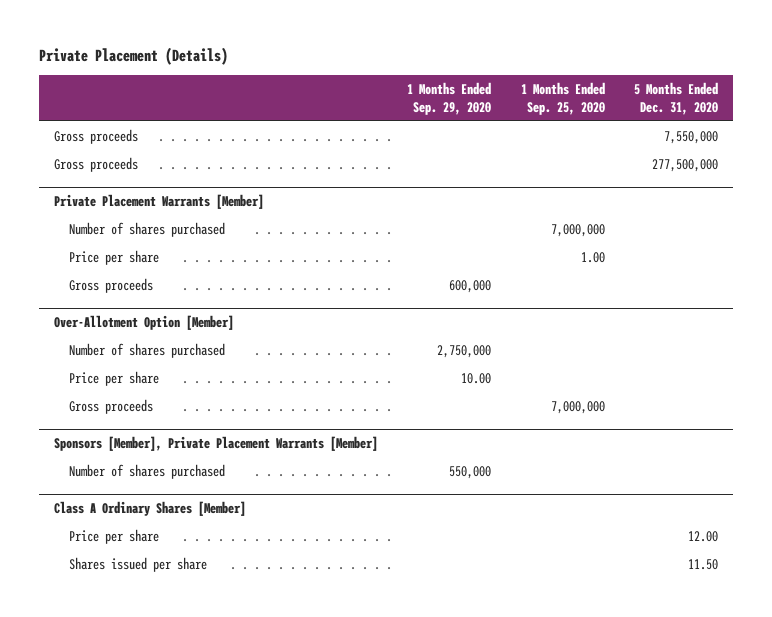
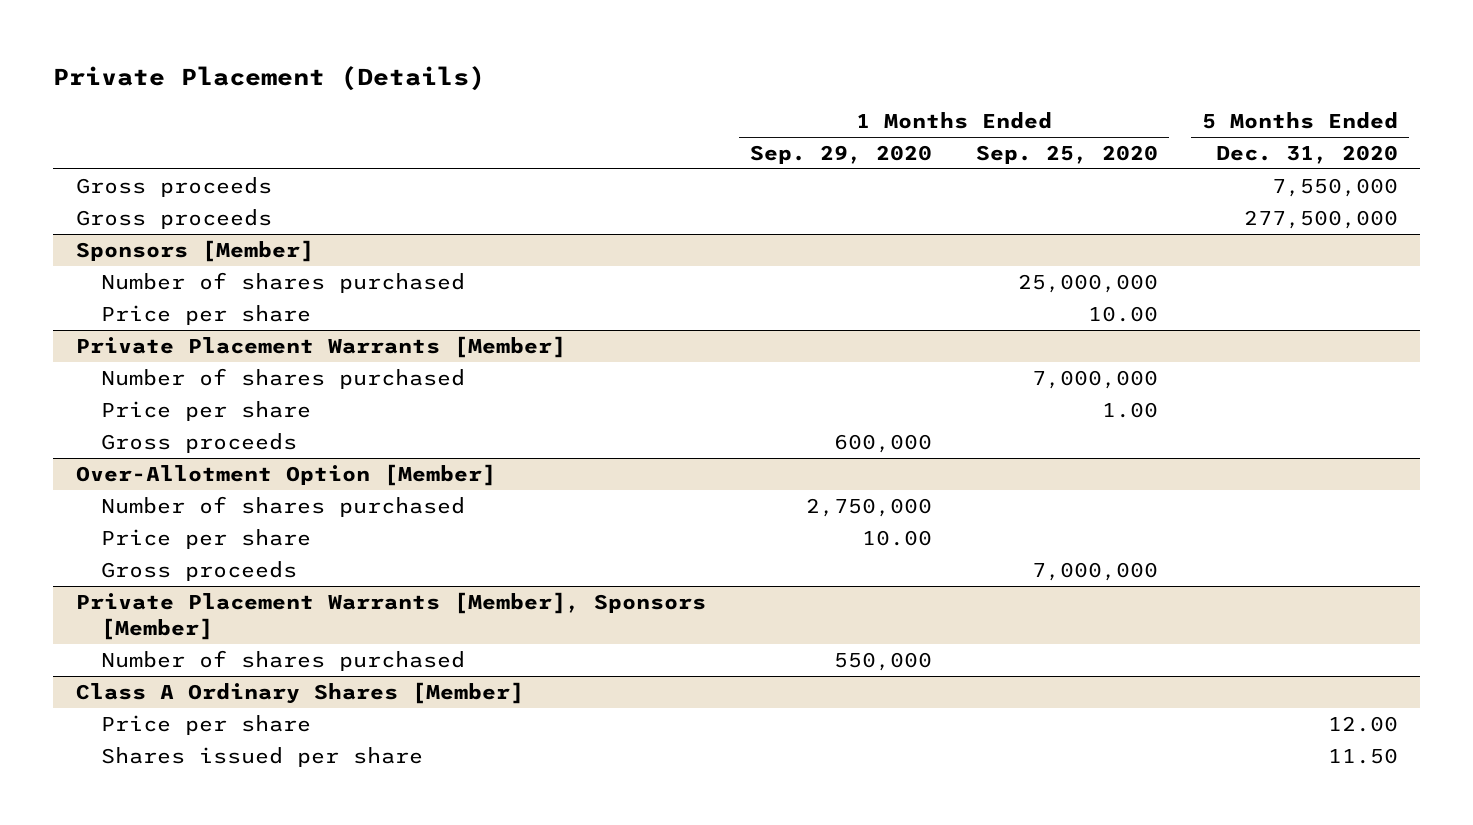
+ Sponsors [Member]
+ Number of shares purchased | | 25,000,000 |
+ Price per share | | 10.00 |
- Sponsors [Member], Private Placement Warrants [Member]
+ Private Placement Warrants [Member], Sponsors [Member]

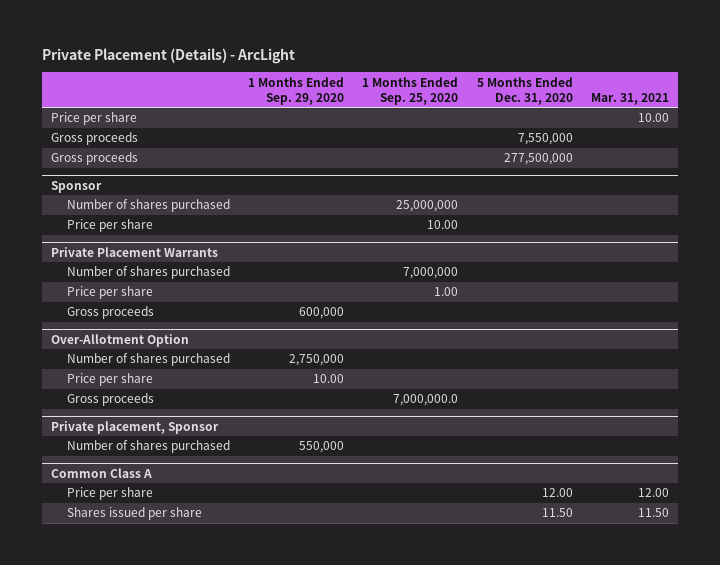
- Private Placement (Details)
+ Private Placement (Details) - ArcLight
- | 1 Months Ended Sep. 29, 2020 | 1 Months Ended Sep. 25, 2020 | 5 Months Ended Dec. 31, 2020
+ | 1 Months Ended Sep. 29, 2020 | 1 Months Ended Sep. 25, 2020 | 5 Months Ended Dec. 31, 2020 | Mar. 31, 2021
+ Price per share | | | | 10.00
- Sponsors [Member]
+ Sponsor
- Private Placement Warrants [Member]
+ Private Placement Warrants
- Over-Allotment Option [Member]
+ Over-Allotment Option
- Gross proceeds | | 7,000,000 |
- Private Placement Warrants [Member], Sponsors [Member]
+ Gross proceeds | | 7,000,000.0 | |
+ Private placement, Sponsor
- Class A Ordinary Shares [Member]
+ Common Class A

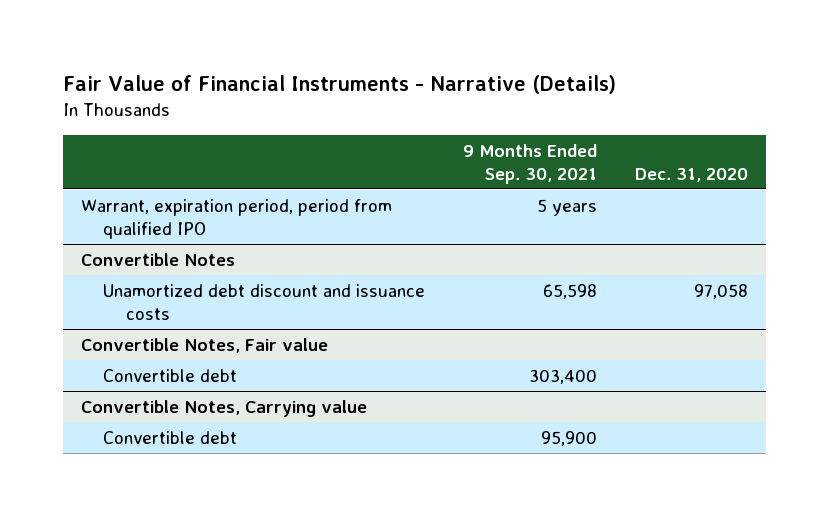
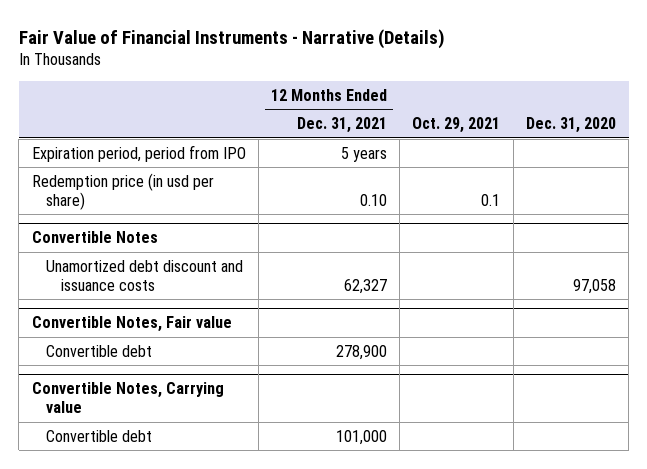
- | 9 Months Ended Sep. 30, 2021 | Dec. 31, 2020
+ | 12 Months Ended Dec. 31, 2021 | Oct. 29, 2021 | Dec. 31, 2020
- Warrant, expiration period, period from qualified IPO | 5 years |
+ Expiration period, period from IPO | 5 years | |
+ Redemption price (in usd per share) | 0.10 | 0.1 |

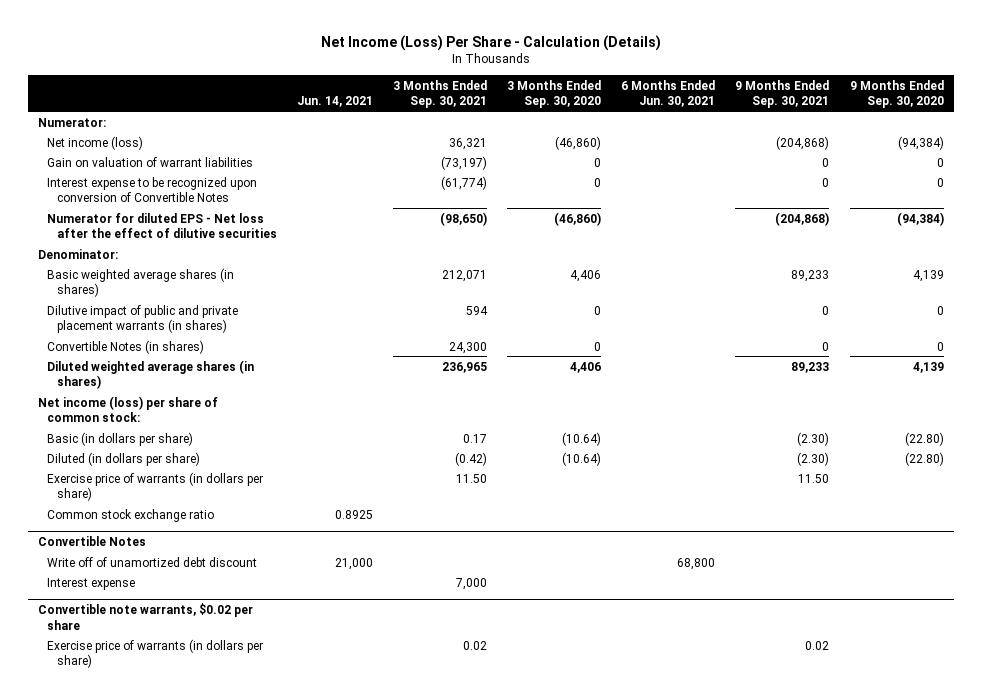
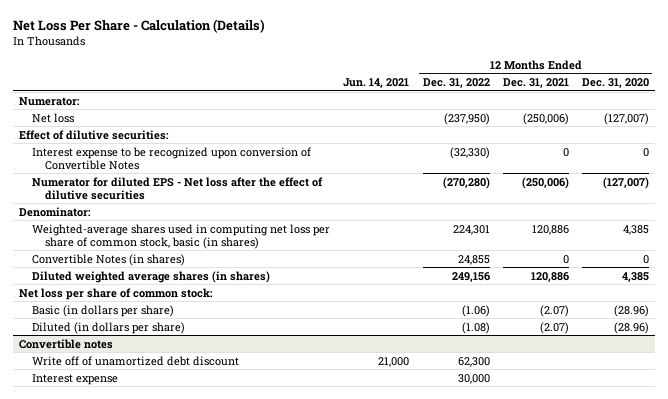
- Net Income (Loss) Per Share - Calculation (Details)
+ Net Loss Per Share - Calculation (Details)
- | Jun. 14, 2021 | 3 Months Ended Sep. 30, 2021 | 3 Months Ended Sep. 30, 2020 | 6 Months Ended Jun. 30, 2021 | 9 Months Ended Sep. 30, 2021 | 9 Months Ended Sep. 30, 2020
+ | Jun. 14, 2021 | 12 Months Ended Dec. 31, 2022 | 12 Months Ended Dec. 31, 2021 | 12 Months Ended Dec. 31, 2020
- Net income (loss) | | 36,321 | (46,860) | | (204,868) | (94,384)
- Gain on valuation of warrant liabilities | | (73,197) | 0 | | 0 | 0
+ Net loss | | (237,950) | (250,006) | (127,007)
+ Effect of dilutive securities:
- Basic weighted average shares (in shares) | | 212,071 | 4,406 | | 89,233 | 4,139
- Dilutive impact of public and private placement warrants (in shares) | | 594 | 0 | | 0 | 0
+ Weighted-average shares used in computing net loss per share of common stock, basic (in shares) | | 224,301 | 120,886 | 4,385
- Net income (loss) per share of common stock:
+ Net loss per share of common stock:
- Exercise price of warrants (in dollars per share) | | 11.50 | | | 11.50 |
- Common stock exchange ratio | 0.8925 | | | | |
- Convertible Notes
+ Convertible notes
- Convertible note warrants, $0.02 per share
- Exercise price of warrants (in dollars per share) | | 0.02 | | | 0.02 |

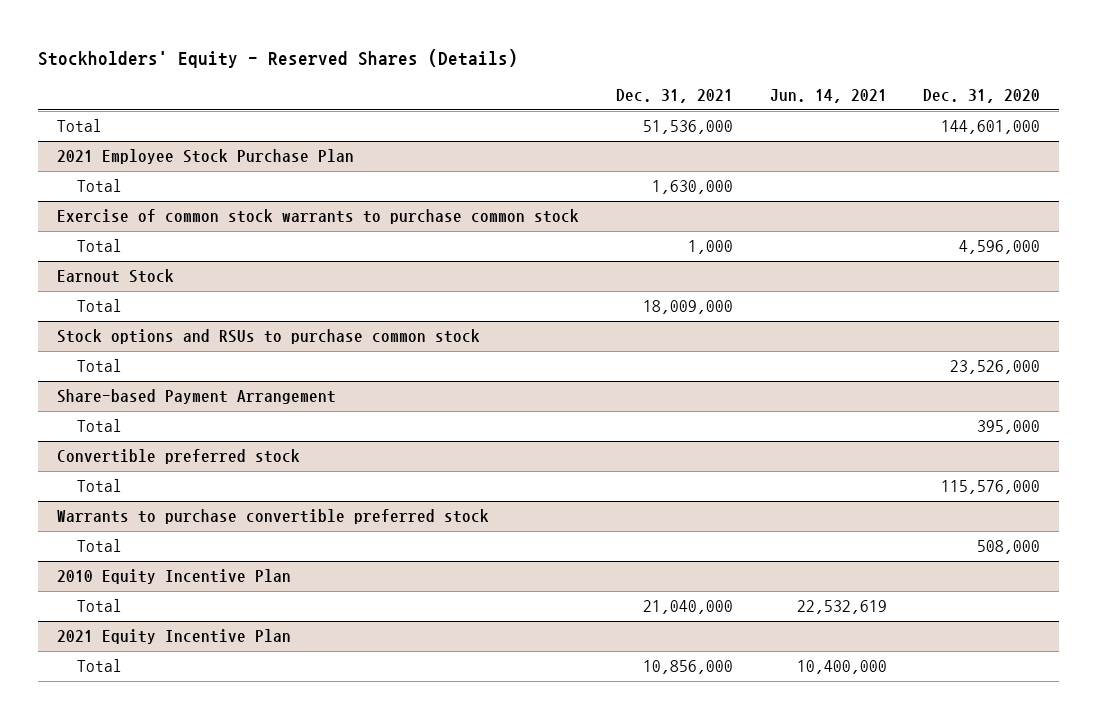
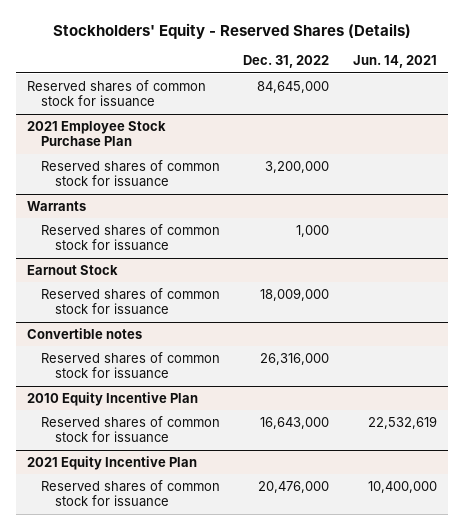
- | Dec. 31, 2021 | Jun. 14, 2021 | Dec. 31, 2020
+ | Dec. 31, 2022 | Jun. 14, 2021
- Total | 51,536,000 | | 144,601,000
+ Reserved shares of common stock for issuance | 84,645,000 |
@ 2021 Employee Stock Purchase Plan
- Total | 1,630,000 | |
- Exercise of common stock warrants to purchase common stock
- Total | 1,000 | | 4,596,000
@ 2021 Employee Stock Purchase Plan
+ Reserved shares of common stock for issuance | 3,200,000 |
+ Warrants
+ Reserved shares of common stock for issuance | 1,000 |
@ Earnout Stock
- Total | 18,009,000 | |
- Stock options and RSUs to purchase common stock
- Total | | | 23,526,000
- Share-based Payment Arrangement
- Total | | | 395,000
- Convertible preferred stock
- Total | | | 115,576,000
- Warrants to purchase convertible preferred stock
- Total | | | 508,000
@ Earnout Stock
+ Reserved shares of common stock for issuance | 18,009,000 |
+ Convertible notes
+ Reserved shares of common stock for issuance | 26,316,000 |
@ 2010 Equity Incentive Plan
- Total | 21,040,000 | 22,532,619 |
+ Reserved shares of common stock for issuance | 16,643,000 | 22,532,619
@ 2021 Equity Incentive Plan
- Total | 10,856,000 | 10,400,000 |
+ Reserved shares of common stock for issuance | 20,476,000 | 10,400,000

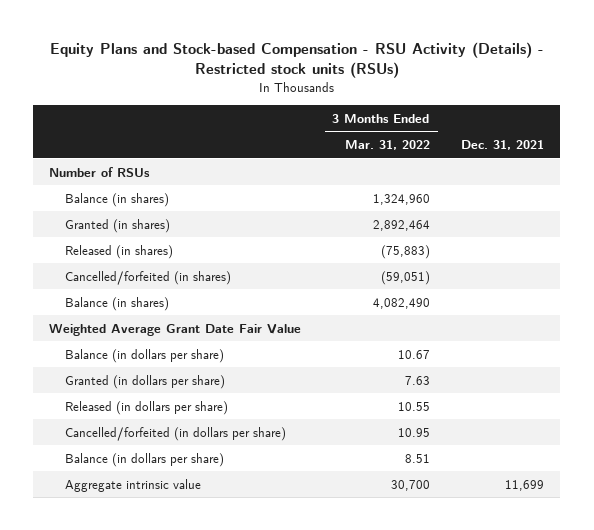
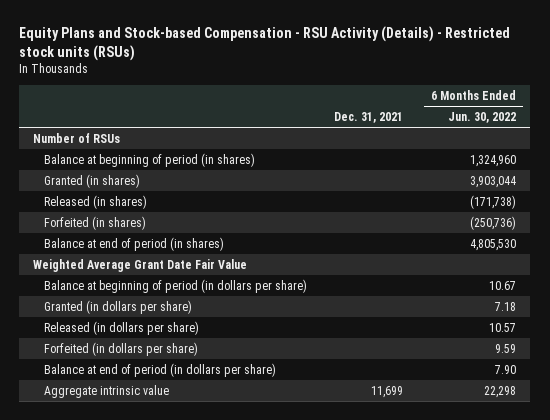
- | 3 Months Ended Mar. 31, 2022 | Dec. 31, 2021
+ | Dec. 31, 2021 | 6 Months Ended Jun. 30, 2022
- Balance (in shares) | 1,324,960 |
+ Balance at beginning of period (in shares) | | 1,324,960
- Cancelled/forfeited (in shares) | (59,051) |
- Balance (in shares) | 4,082,490 |
+ Forfeited (in shares) | | (250,736)
+ Balance at end of period (in shares) | | 4,805,530
- Balance (in dollars per share) | 10.67 |
+ Balance at beginning of period (in dollars per share) | | 10.67
- Cancelled/forfeited (in dollars per share) | 10.95 |
- Balance (in dollars per share) | 8.51 |
+ Forfeited (in dollars per share) | | 9.59
+ Balance at end of period (in dollars per share) | | 7.90

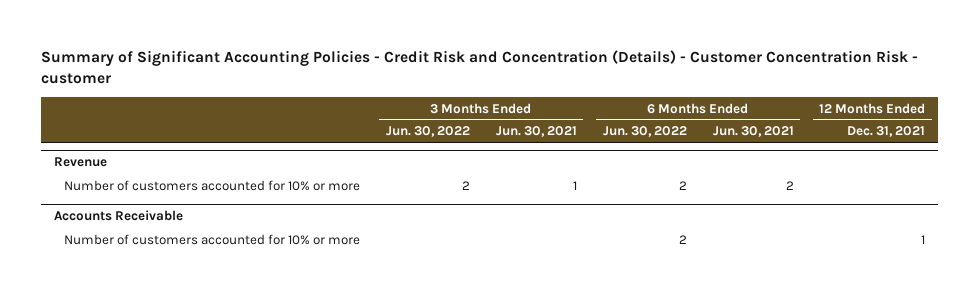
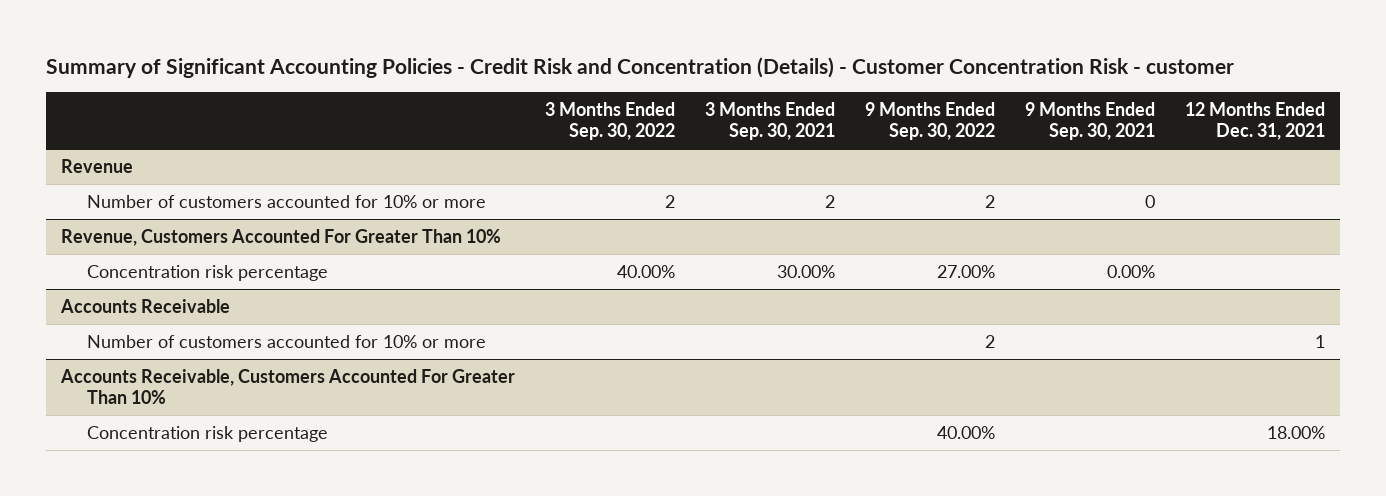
- | 3 Months Ended Jun. 30, 2022 | 3 Months Ended Jun. 30, 2021 | 6 Months Ended Jun. 30, 2022 | 6 Months Ended Jun. 30, 2021 | 12 Months Ended Dec. 31, 2021
+ | 3 Months Ended Sep. 30, 2022 | 3 Months Ended Sep. 30, 2021 | 9 Months Ended Sep. 30, 2022 | 9 Months Ended Sep. 30, 2021 | 12 Months Ended Dec. 31, 2021
+ Revenue, Customers Accounted For Greater Than 10%
+ Concentration risk percentage | 40.00% | 30.00% | 27.00% | 0.00% |
+ Accounts Receivable, Customers Accounted For Greater Than 10%
+ Concentration risk percentage | | | 40.00% | | 18.00%

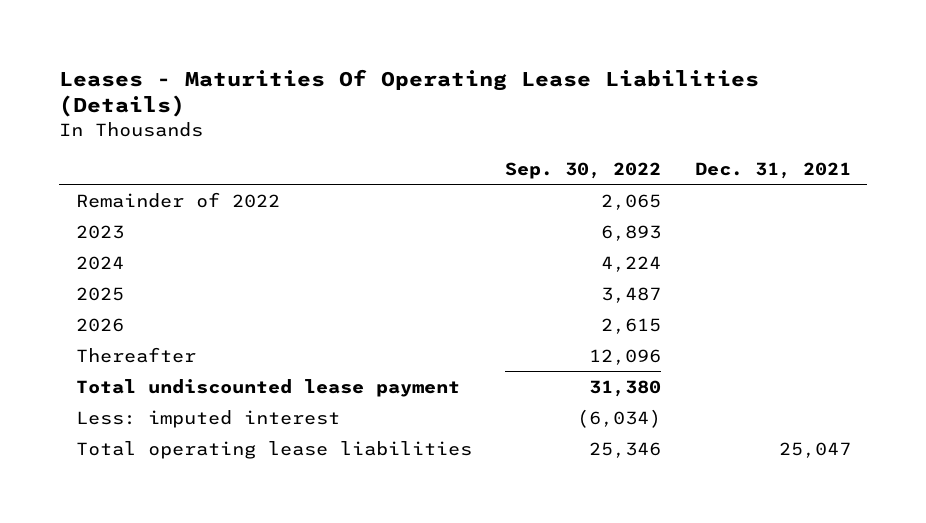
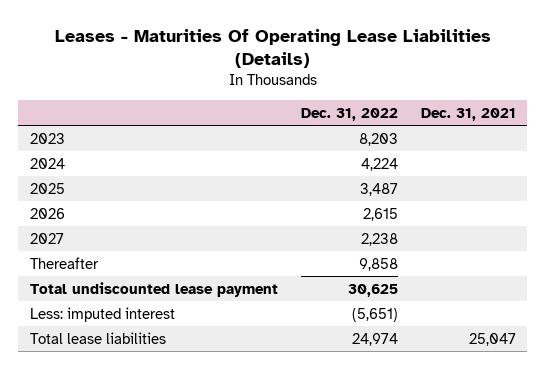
- | Sep. 30, 2022 | Dec. 31, 2021
+ | Dec. 31, 2022 | Dec. 31, 2021
- Remainder of 2022 | 2,065 |
+ 2027 | 2,238 |
- Total operating lease liabilities | 25,346 | 25,047
+ Total lease liabilities | 24,974 | 25,047

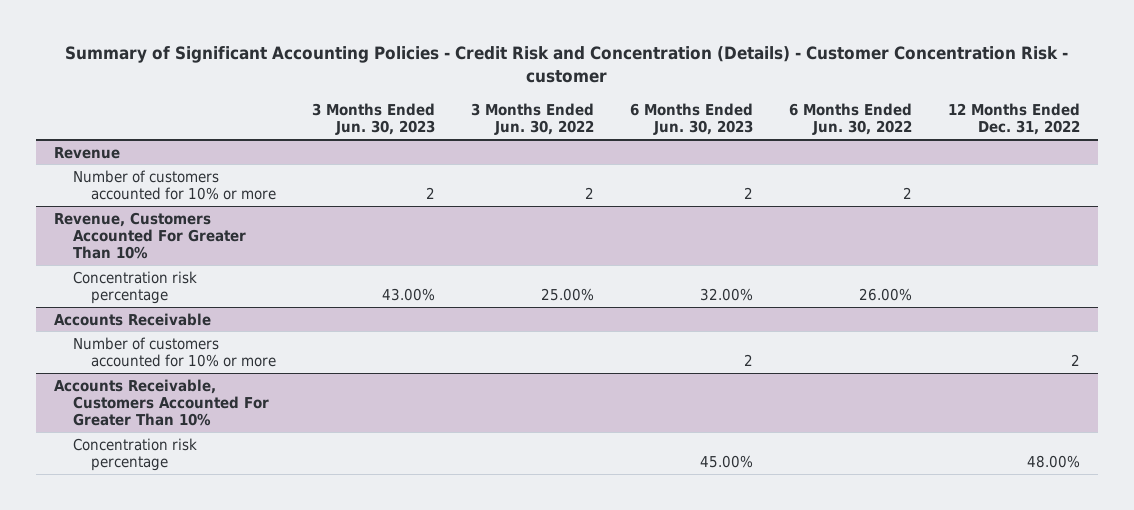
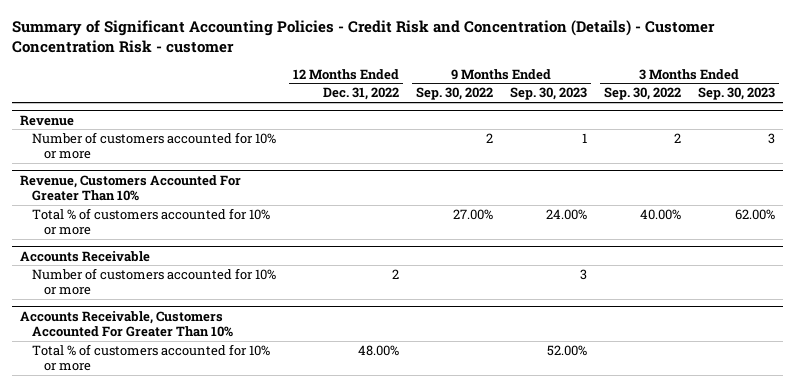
- | 3 Months Ended Jun. 30, 2023 | 3 Months Ended Jun. 30, 2022 | 6 Months Ended Jun. 30, 2023 | 6 Months Ended Jun. 30, 2022 | 12 Months Ended Dec. 31, 2022
+ | 12 Months Ended Dec. 31, 2022 | 9 Months Ended Sep. 30, 2022 | 9 Months Ended Sep. 30, 2023 | 3 Months Ended Sep. 30, 2022 | 3 Months Ended Sep. 30, 2023
@ Revenue, Customers Accounted For Greater Than 10%
- Concentration risk percentage | 43.00% | 25.00% | 32.00% | 26.00% |
+ Total % of customers accounted for 10% or more | | 27.00% | 24.00% | 40.00% | 62.00%
@ Accounts Receivable, Customers Accounted For Greater Than 10%
- Concentration risk percentage | | | 45.00% | | 48.00%
+ Total % of customers accounted for 10% or more | 48.00% | | 52.00% | |

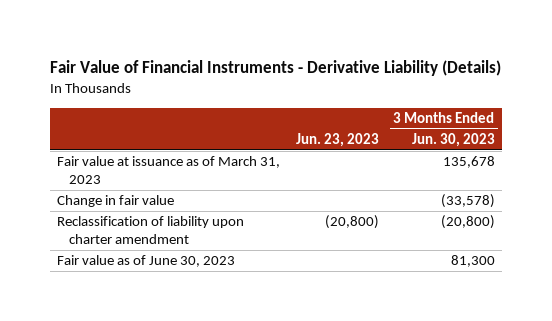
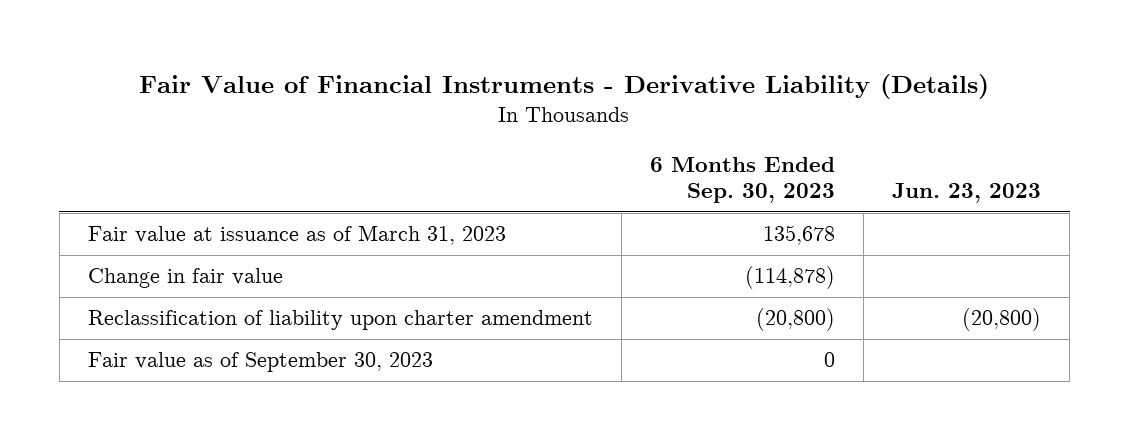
- | Jun. 23, 2023 | 3 Months Ended Jun. 30, 2023
+ | 6 Months Ended Sep. 30, 2023 | Jun. 23, 2023
- Fair value as of June 30, 2023 | | 81,300
+ Fair value as of September 30, 2023 | 0 |

